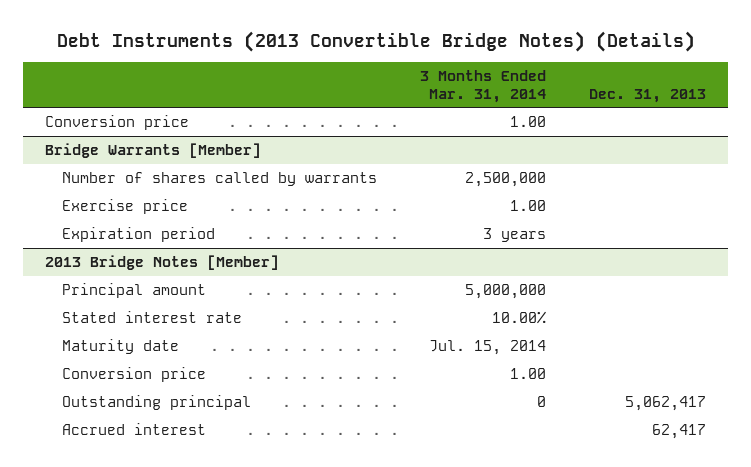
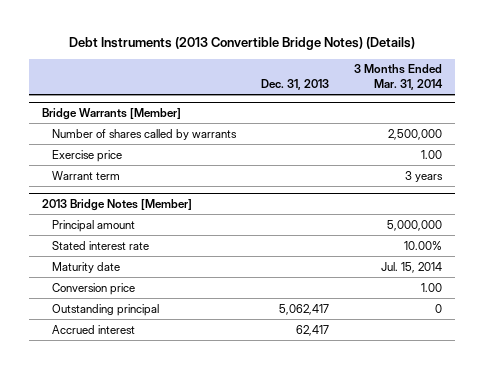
- | 3 Months Ended Mar. 31, 2014 | Dec. 31, 2013
+ | Dec. 31, 2013 | 3 Months Ended Mar. 31, 2014
- Conversion price | 1.00 |
@ Bridge Warrants [Member]
- Expiration period | 3 years |
+ Warrant term | | 3 years

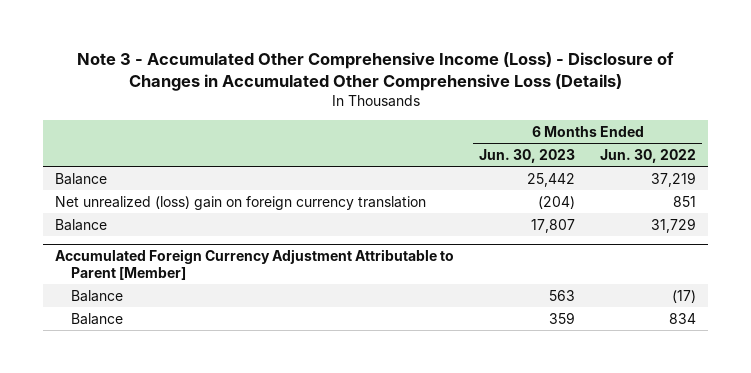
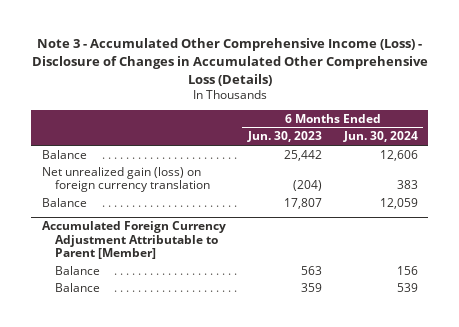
- | 6 Months Ended Jun. 30, 2023 | 6 Months Ended Jun. 30, 2022
+ | 6 Months Ended Jun. 30, 2023 | 6 Months Ended Jun. 30, 2024
- Net unrealized (loss) gain on foreign currency translation | (204) | 851
+ Net unrealized gain (loss) on foreign currency translation | (204) | 383

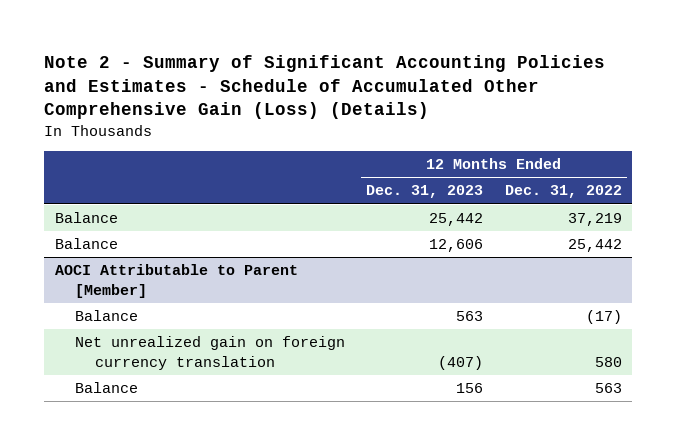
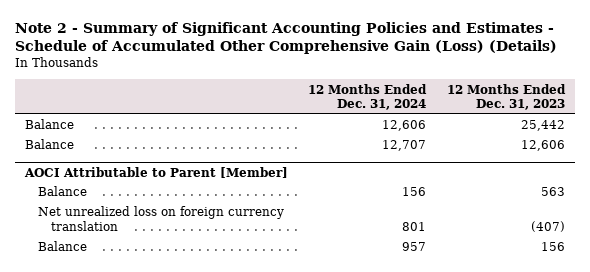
- | 12 Months Ended Dec. 31, 2023 | 12 Months Ended Dec. 31, 2022
+ | 12 Months Ended Dec. 31, 2024 | 12 Months Ended Dec. 31, 2023
@ AOCI Attributable to Parent [Member]
- Net unrealized gain on foreign currency translation | (407) | 580
+ Net unrealized loss on foreign currency translation | 801 | (407)

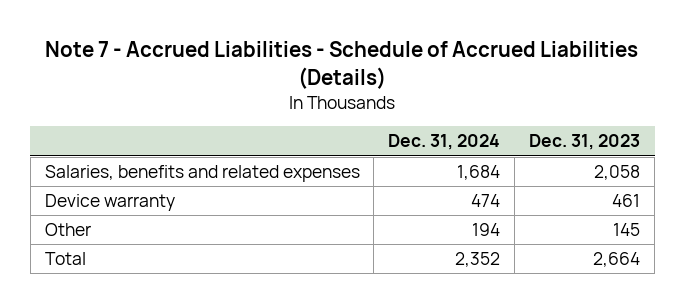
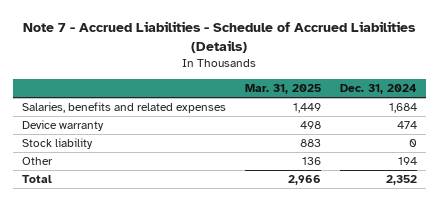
- | Dec. 31, 2024 | Dec. 31, 2023
+ | Mar. 31, 2025 | Dec. 31, 2024
+ Stock liability | 883 | 0

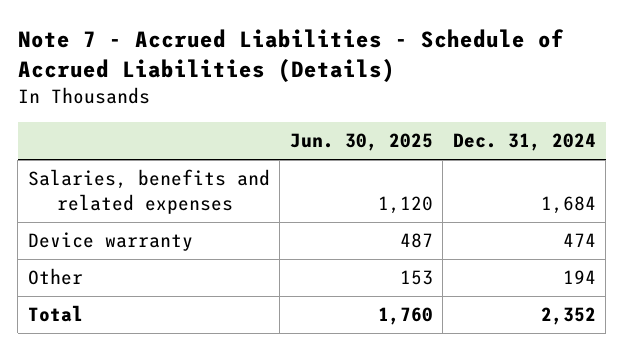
- | Mar. 31, 2025 | Dec. 31, 2024
+ | Jun. 30, 2025 | Dec. 31, 2024
- Stock liability | 883 | 0

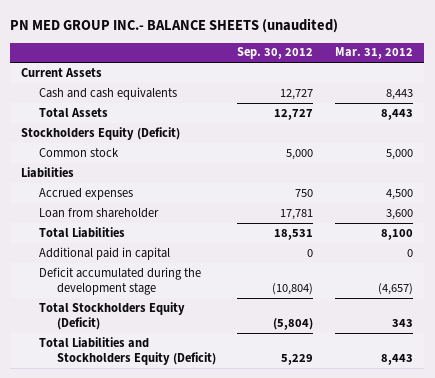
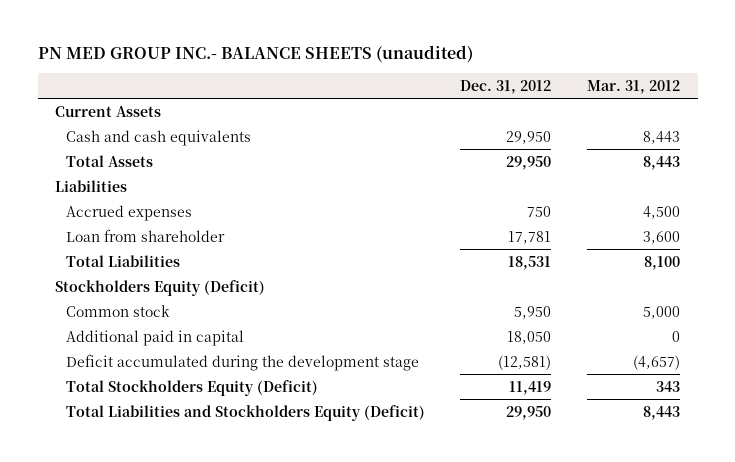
- | Sep. 30, 2012 | Mar. 31, 2012
+ | Dec. 31, 2012 | Mar. 31, 2012
moved down: Stockholders Equity (Deficit)
moved down: Common stock | 5,950 | 5,000

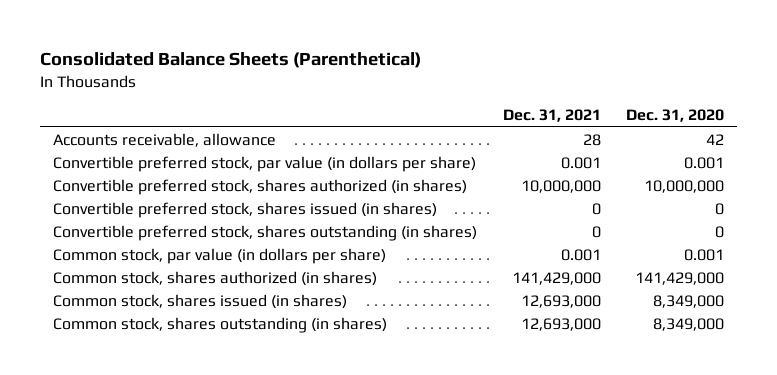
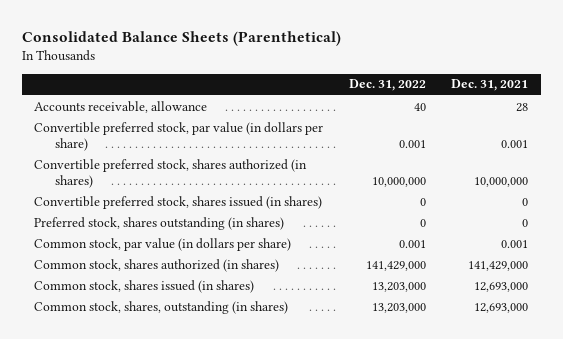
- | Dec. 31, 2021 | Dec. 31, 2020
+ | Dec. 31, 2022 | Dec. 31, 2021
- Convertible preferred stock, shares outstanding (in shares) | 0 | 0
+ Preferred stock, shares outstanding (in shares) | 0 | 0
- Common stock, shares outstanding (in shares) | 12,693,000 | 8,349,000
+ Common stock, shares, outstanding (in shares) | 13,203,000 | 12,693,000

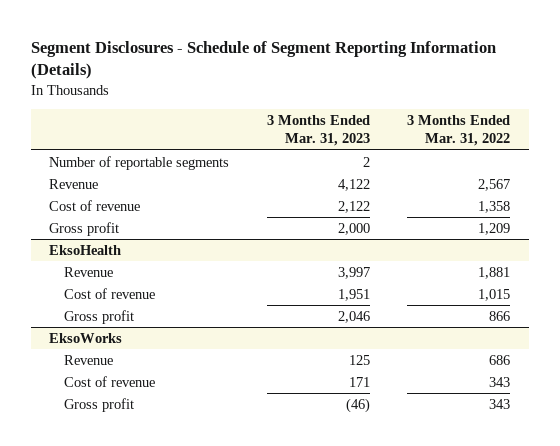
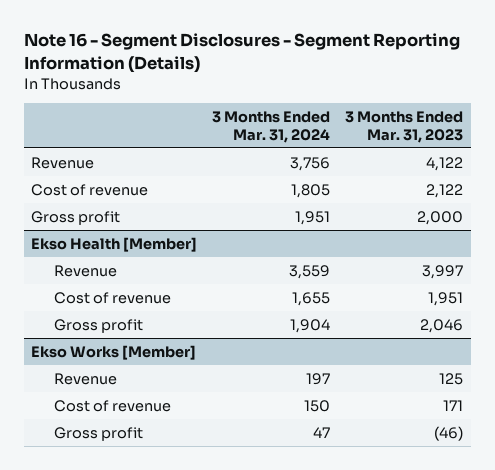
- Segment Disclosures - Schedule of Segment Reporting Information (Details)
+ Note 16 - Segment Disclosures - Segment Reporting Information (Details)
- | 3 Months Ended Mar. 31, 2023 | 3 Months Ended Mar. 31, 2022
+ | 3 Months Ended Mar. 31, 2024 | 3 Months Ended Mar. 31, 2023
- Number of reportable segments | 2 |
- EksoHealth
+ Ekso Health [Member]
- EksoWorks
+ Ekso Works [Member]

